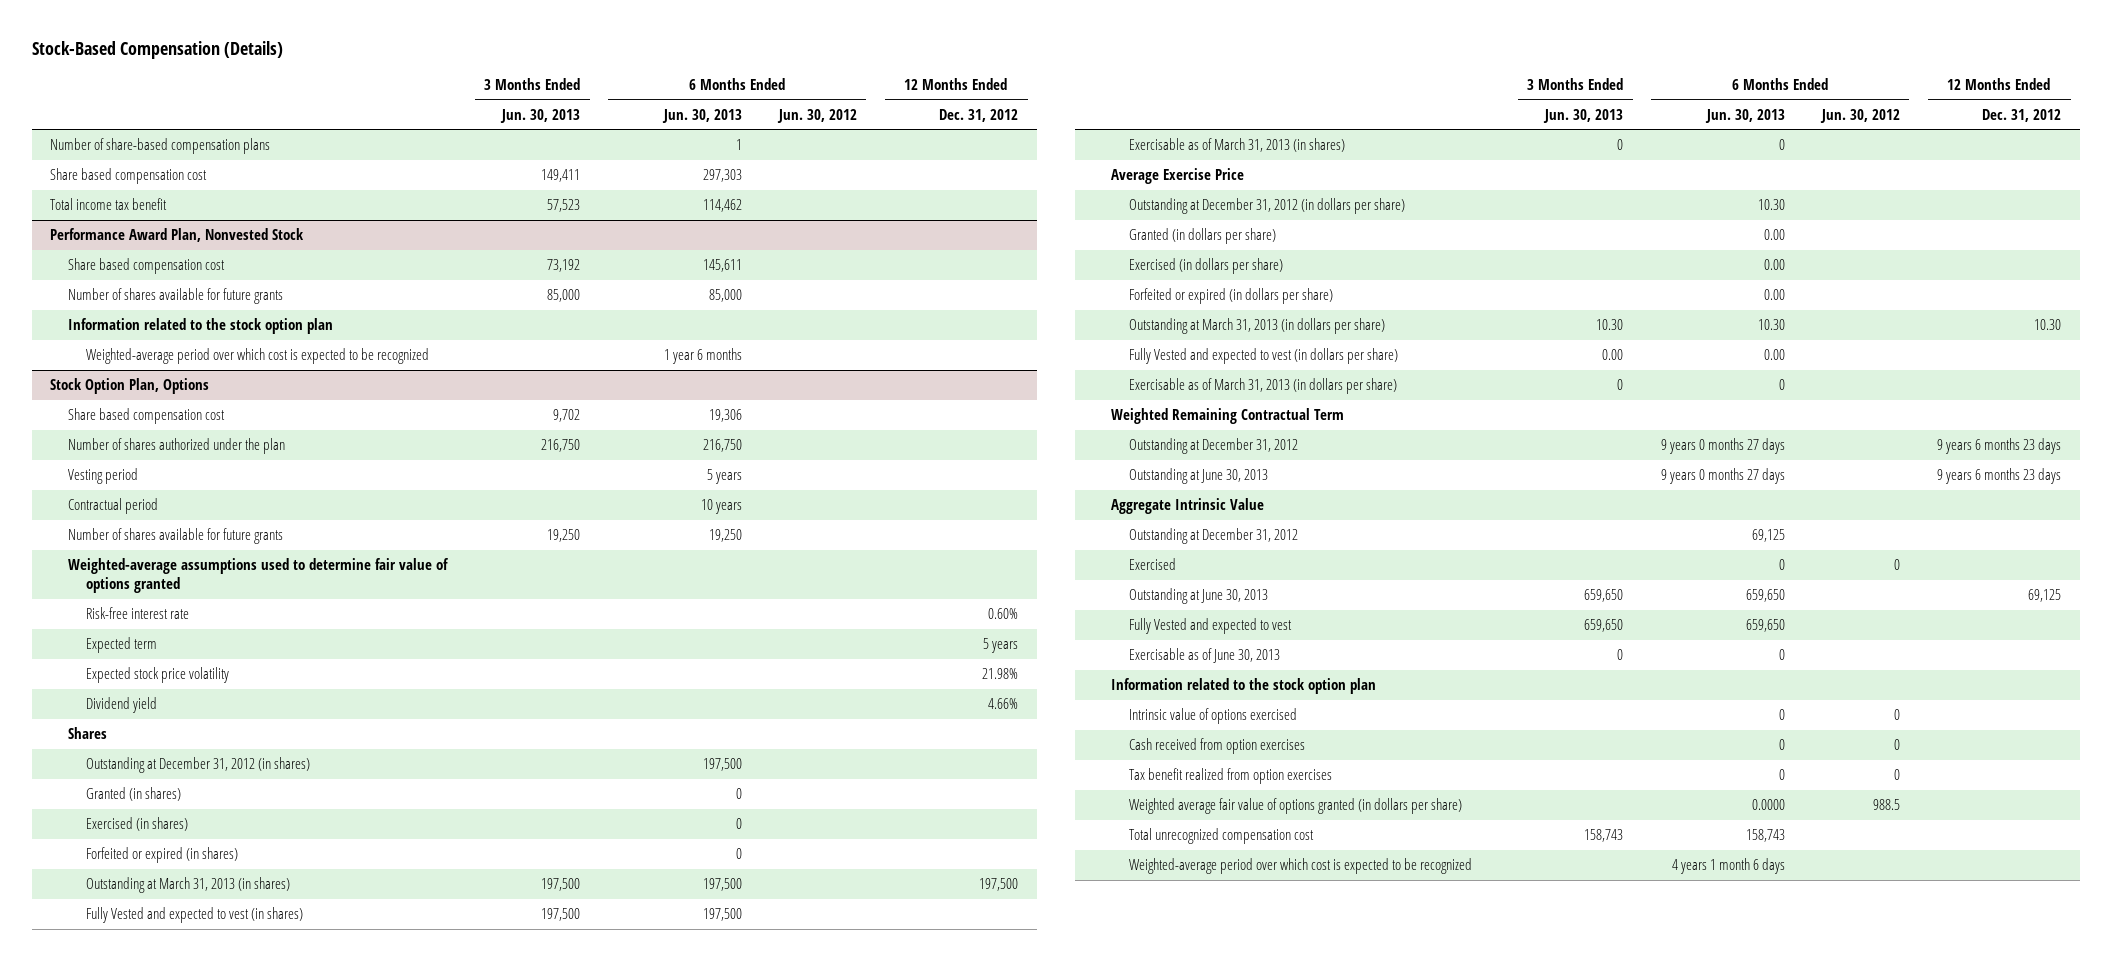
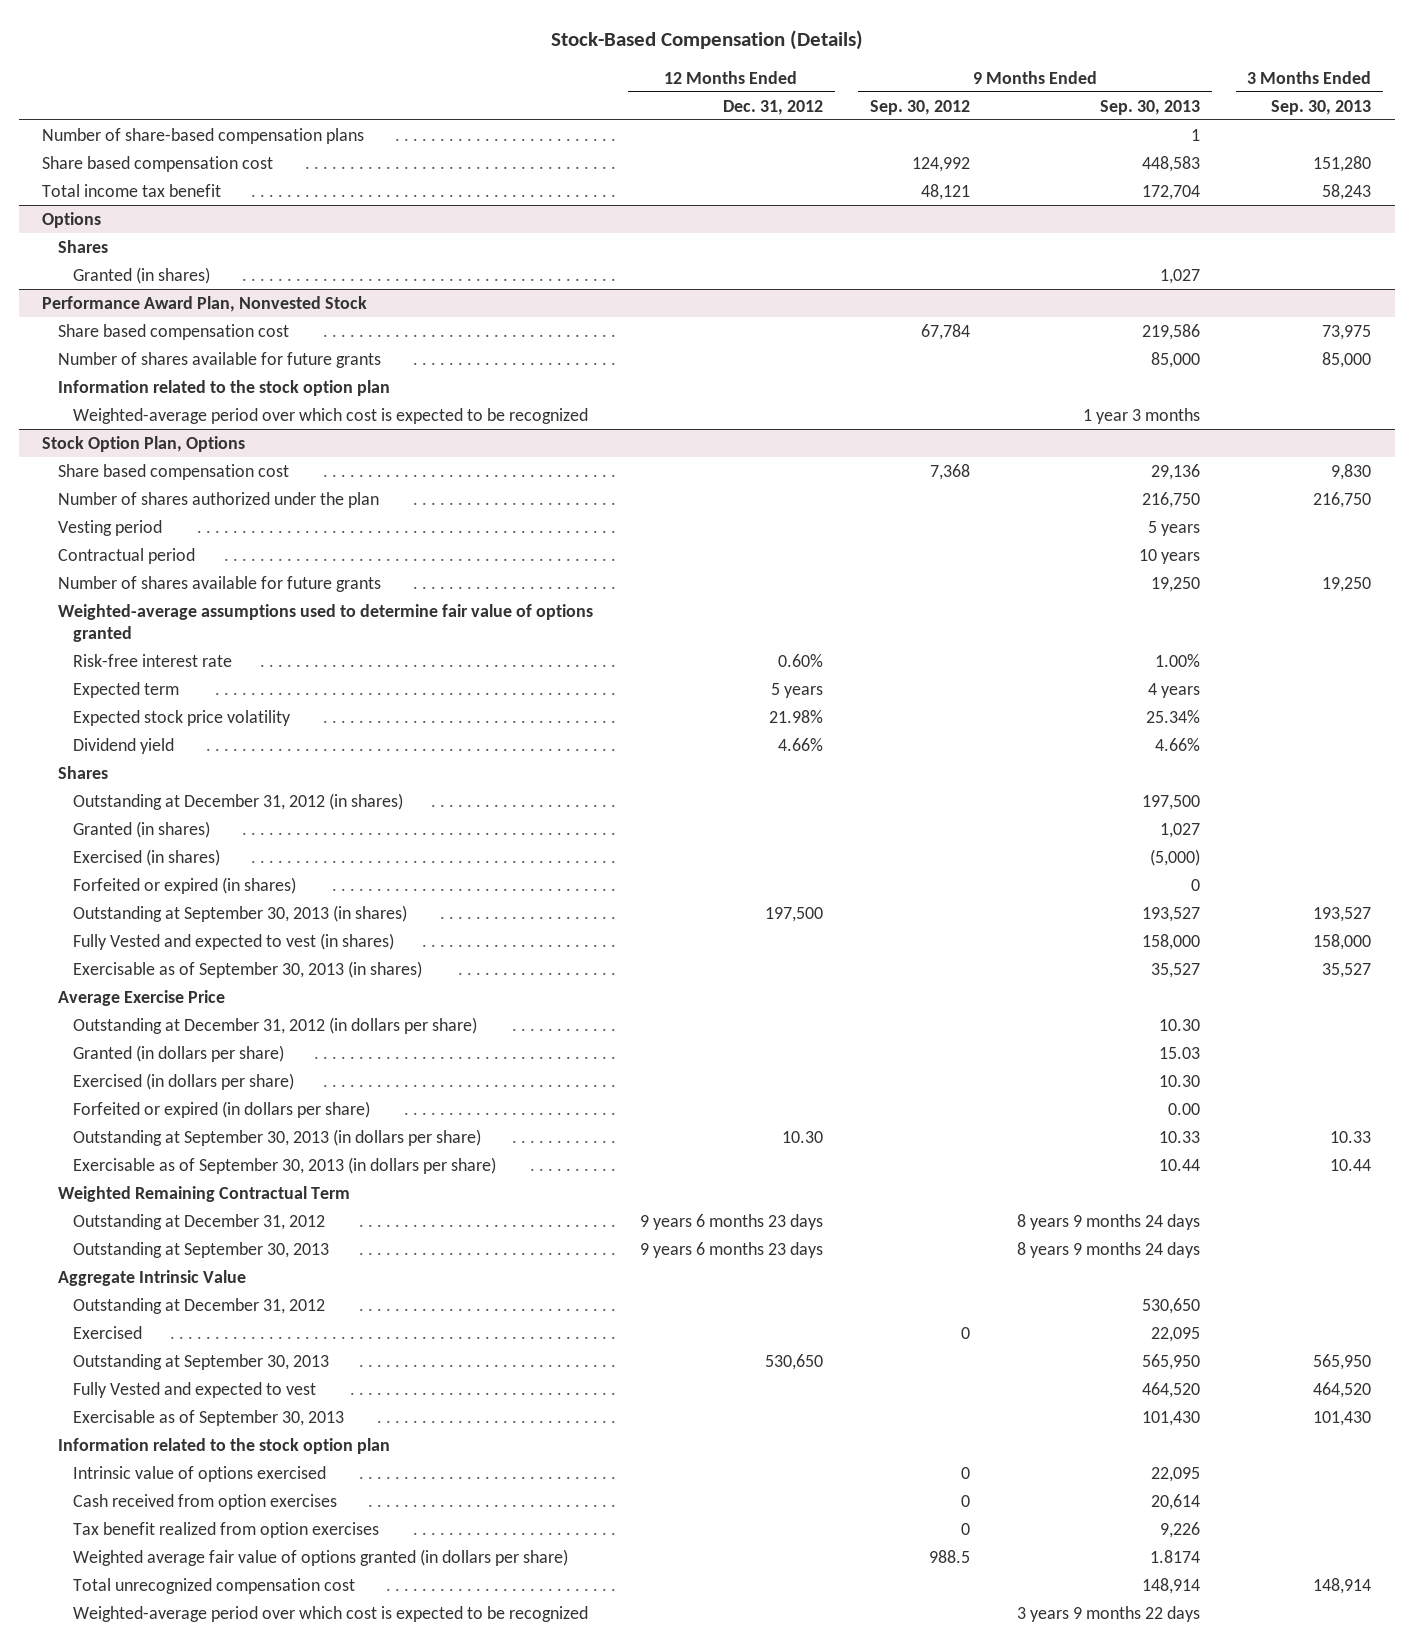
- | 3 Months Ended Jun. 30, 2013 | 6 Months Ended Jun. 30, 2013 | 6 Months Ended Jun. 30, 2012 | 12 Months Ended Dec. 31, 2012
+ | 12 Months Ended Dec. 31, 2012 | 9 Months Ended Sep. 30, 2012 | 9 Months Ended Sep. 30, 2013 | 3 Months Ended Sep. 30, 2013
+ Options
+ Shares
+ Granted (in shares) | | | 1,027 |
@ Stock Option Plan, Options
- Outstanding at March 31, 2013 (in shares) | 197,500 | 197,500 | | 197,500
+ Outstanding at September 30, 2013 (in shares) | 197,500 | | 193,527 | 193,527
- Exercisable as of March 31, 2013 (in shares) | 0 | 0 | |
+ Exercisable as of September 30, 2013 (in shares) | | | 35,527 | 35,527
- Outstanding at March 31, 2013 (in dollars per share) | 10.30 | 10.30 | | 10.30
- Fully Vested and expected to vest (in dollars per share) | 0.00 | 0.00 | |
- Exercisable as of March 31, 2013 (in dollars per share) | 0 | 0 | |
+ Outstanding at September 30, 2013 (in dollars per share) | 10.30 | | 10.33 | 10.33
+ Exercisable as of September 30, 2013 (in dollars per share) | | | 10.44 | 10.44
- Outstanding at June 30, 2013 | | 9 years 0 months 27 days | | 9 years 6 months 23 days
+ Outstanding at September 30, 2013 | 9 years 6 months 23 days | | 8 years 9 months 24 days |
- Outstanding at June 30, 2013 | 659,650 | 659,650 | | 69,125
+ Outstanding at September 30, 2013 | 530,650 | | 565,950 | 565,950
- Exercisable as of June 30, 2013 | 0 | 0 | |
+ Exercisable as of September 30, 2013 | | | 101,430 | 101,430

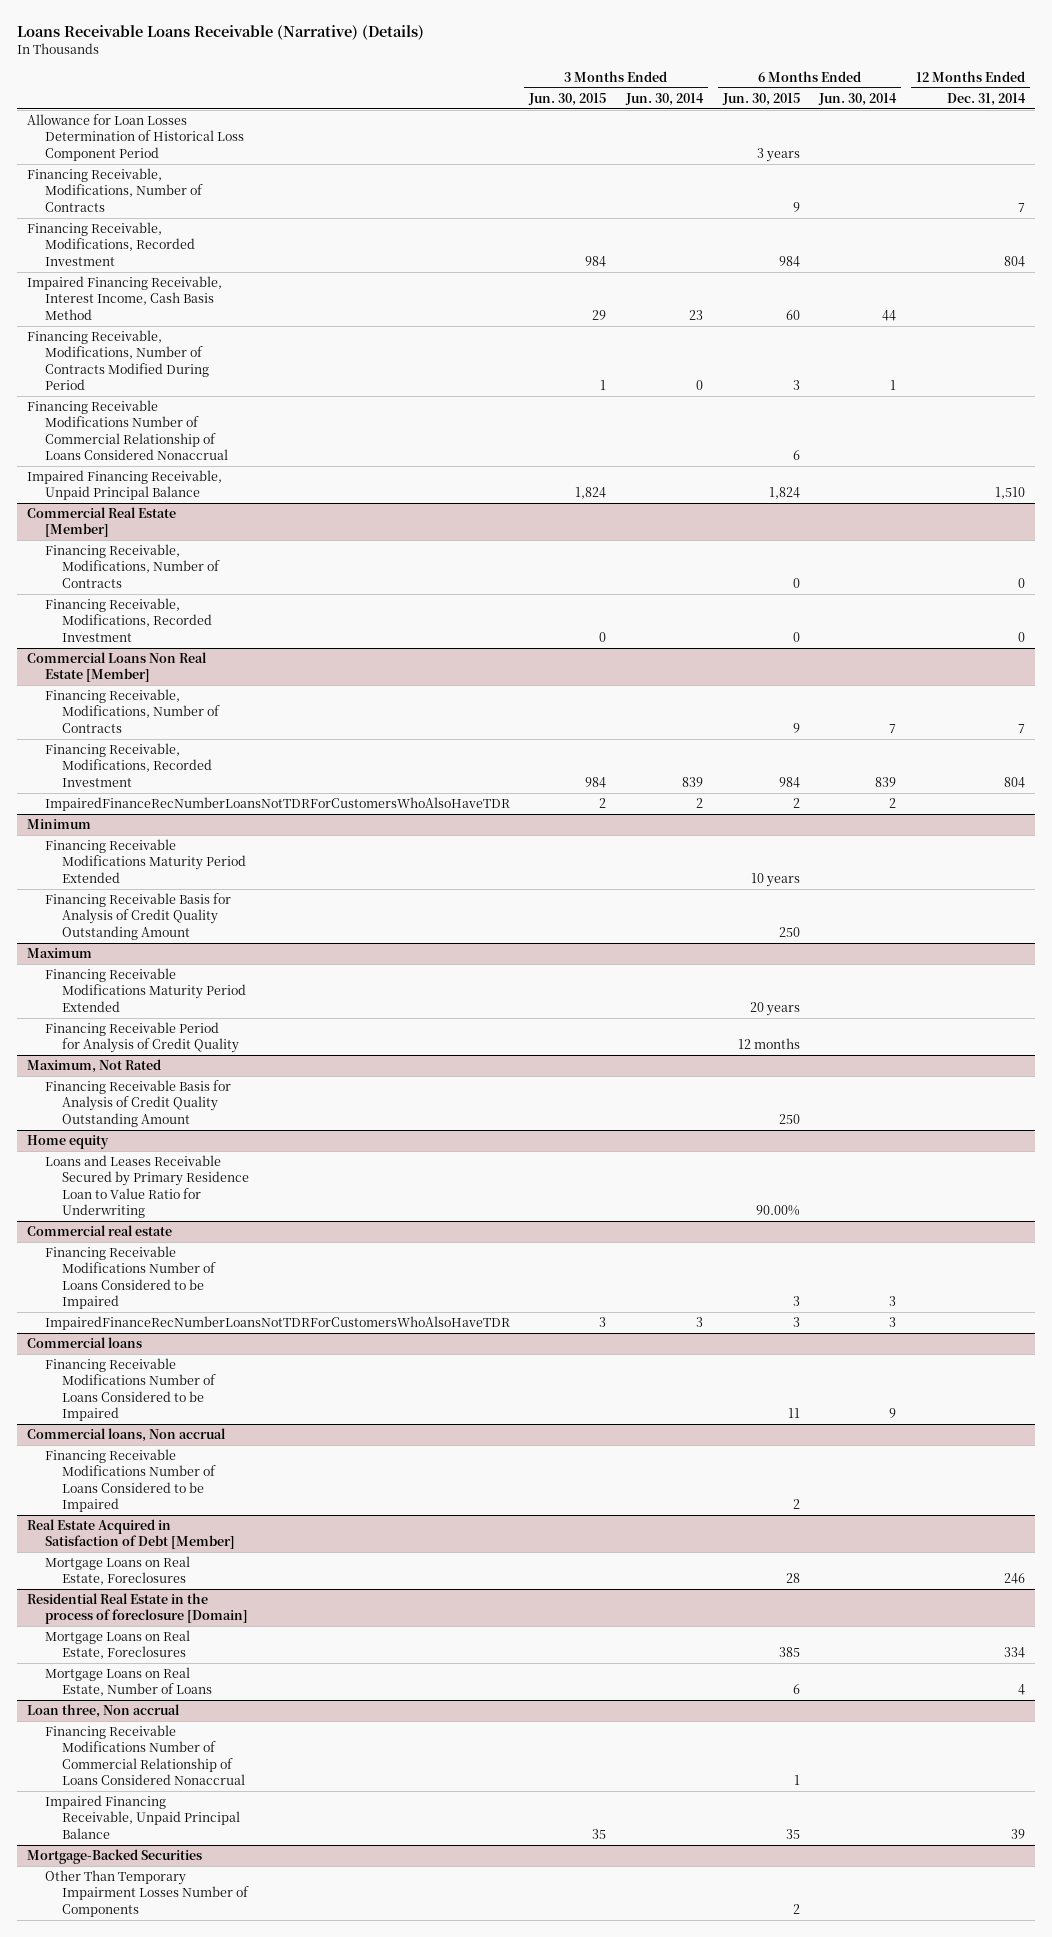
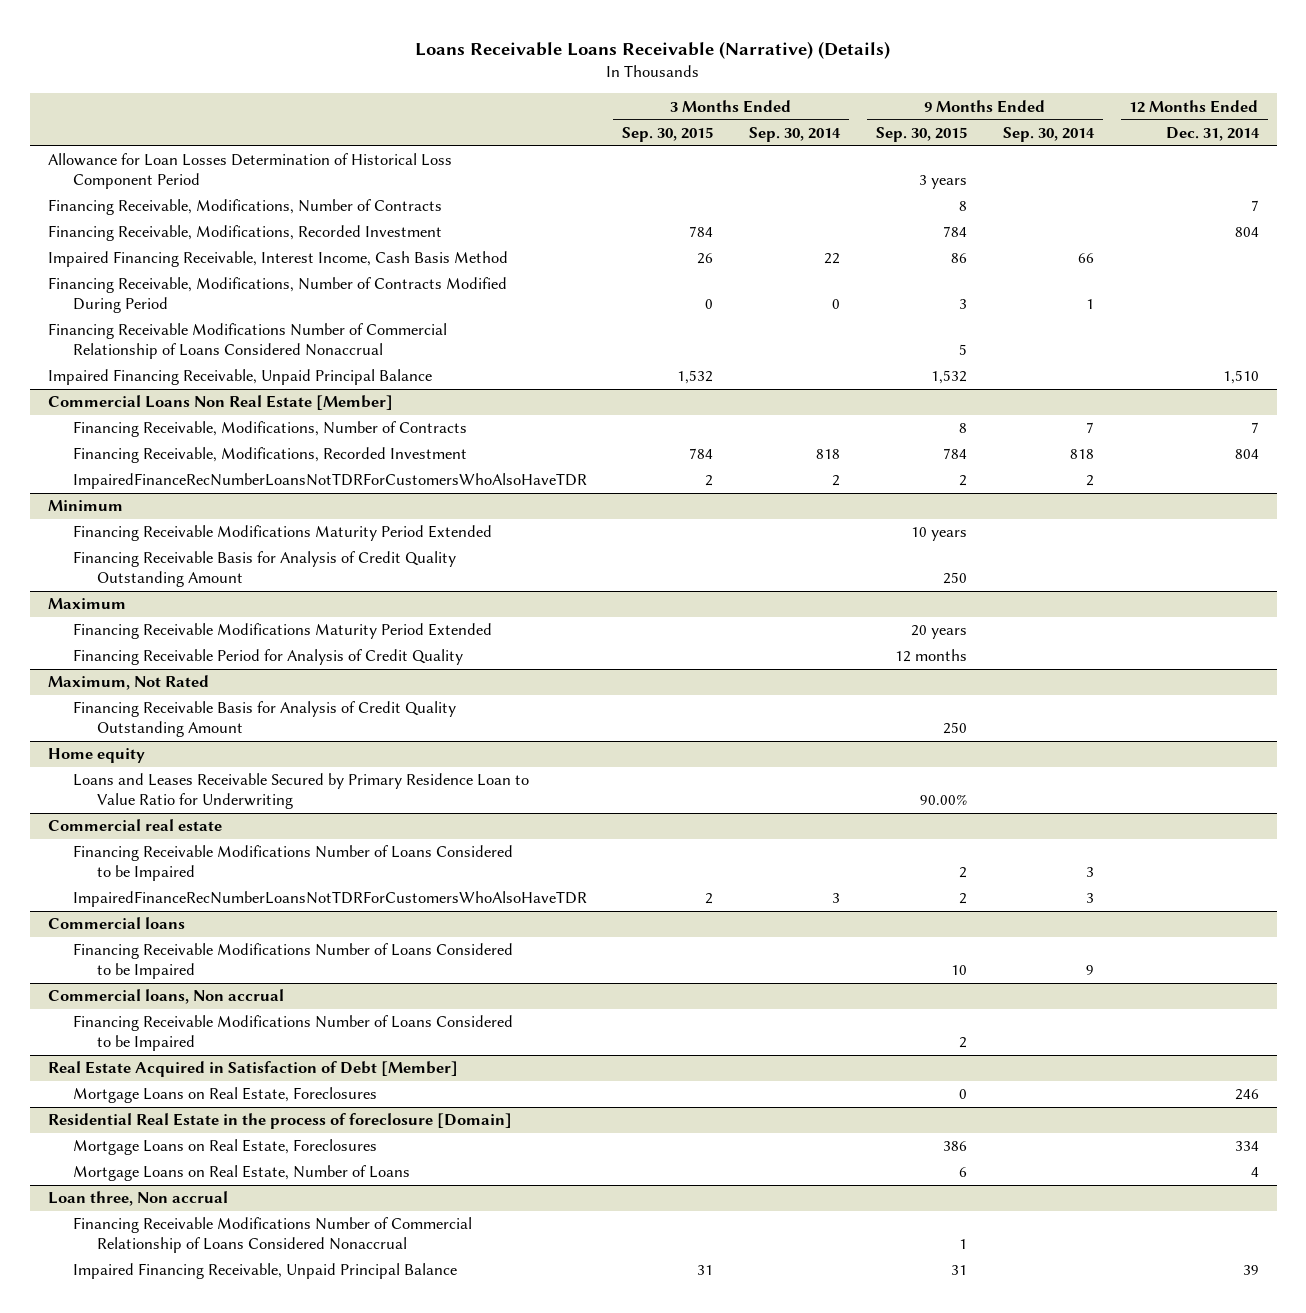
- | 3 Months Ended Jun. 30, 2015 | 3 Months Ended Jun. 30, 2014 | 6 Months Ended Jun. 30, 2015 | 6 Months Ended Jun. 30, 2014 | 12 Months Ended Dec. 31, 2014
+ | 3 Months Ended Sep. 30, 2015 | 3 Months Ended Sep. 30, 2014 | 9 Months Ended Sep. 30, 2015 | 9 Months Ended Sep. 30, 2014 | 12 Months Ended Dec. 31, 2014
- Commercial Real Estate [Member]
- Financing Receivable, Modifications, Number of Contracts | | | 0 | | 0
- Financing Receivable, Modifications, Recorded Investment | 0 | | 0 | | 0
- Mortgage-Backed Securities
- Other Than Temporary Impairment Losses Number of Components | | | 2 | |

